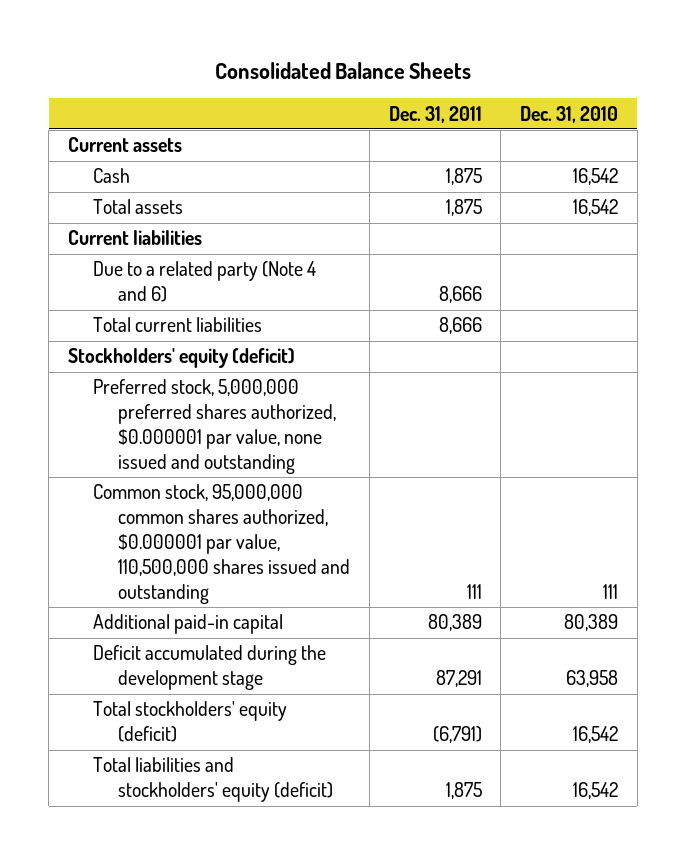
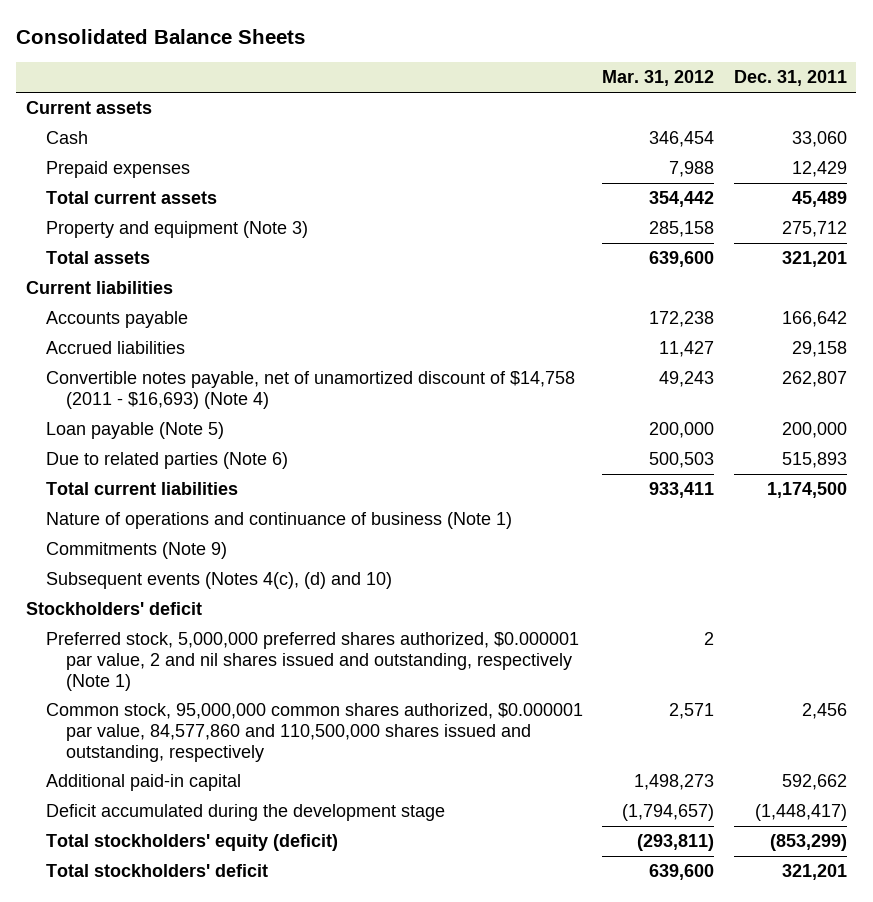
- | Dec. 31, 2011 | Dec. 31, 2010
+ | Mar. 31, 2012 | Dec. 31, 2011
- Cash | 1,875 | 16,542
- Total assets | 1,875 | 16,542
+ Cash | 346,454 | 33,060
+ Prepaid expenses | 7,988 | 12,429
+ Total current assets | 354,442 | 45,489
+ Property and equipment (Note 3) | 285,158 | 275,712
+ Total assets | 639,600 | 321,201
- Due to a related party (Note 4 and 6) | 8,666 |
- Total current liabilities | 8,666 |
- Stockholders' equity (deficit)
- Preferred stock, 5,000,000 preferred shares authorized, $0.000001 par value, none issued and outstanding
- Common stock, 95,000,000 common shares authorized, $0.000001 par value, 110,500,000 shares issued and outstanding | 111 | 111
- Additional paid-in capital | 80,389 | 80,389
- Deficit accumulated during the development stage | 87,291 | 63,958
- Total stockholders' equity (deficit) | (6,791) | 16,542
- Total liabilities and stockholders' equity (deficit) | 1,875 | 16,542
+ Accounts payable | 172,238 | 166,642
+ Accrued liabilities | 11,427 | 29,158
+ Convertible notes payable, net of unamortized discount of $14,758 (2011 - $16,693) (Note 4) | 49,243 | 262,807
+ Loan payable (Note 5) | 200,000 | 200,000
+ Due to related parties (Note 6) | 500,503 | 515,893
+ Total current liabilities | 933,411 | 1,174,500
+ Nature of operations and continuance of business (Note 1)
+ Commitments (Note 9)
+ Subsequent events (Notes 4(c), (d) and 10)
+ Stockholders' deficit
+ Preferred stock, 5,000,000 preferred shares authorized, $0.000001 par value, 2 and nil shares issued and outstanding, respectively (Note 1) | 2 |
+ Common stock, 95,000,000 common shares authorized, $0.000001 par value, 84,577,860 and 110,500,000 shares issued and outstanding, respectively | 2,571 | 2,456
+ Additional paid-in capital | 1,498,273 | 592,662
+ Deficit accumulated during the development stage | (1,794,657) | (1,448,417)
+ Total stockholders' equity (deficit) | (293,811) | (853,299)
+ Total stockholders' deficit | 639,600 | 321,201

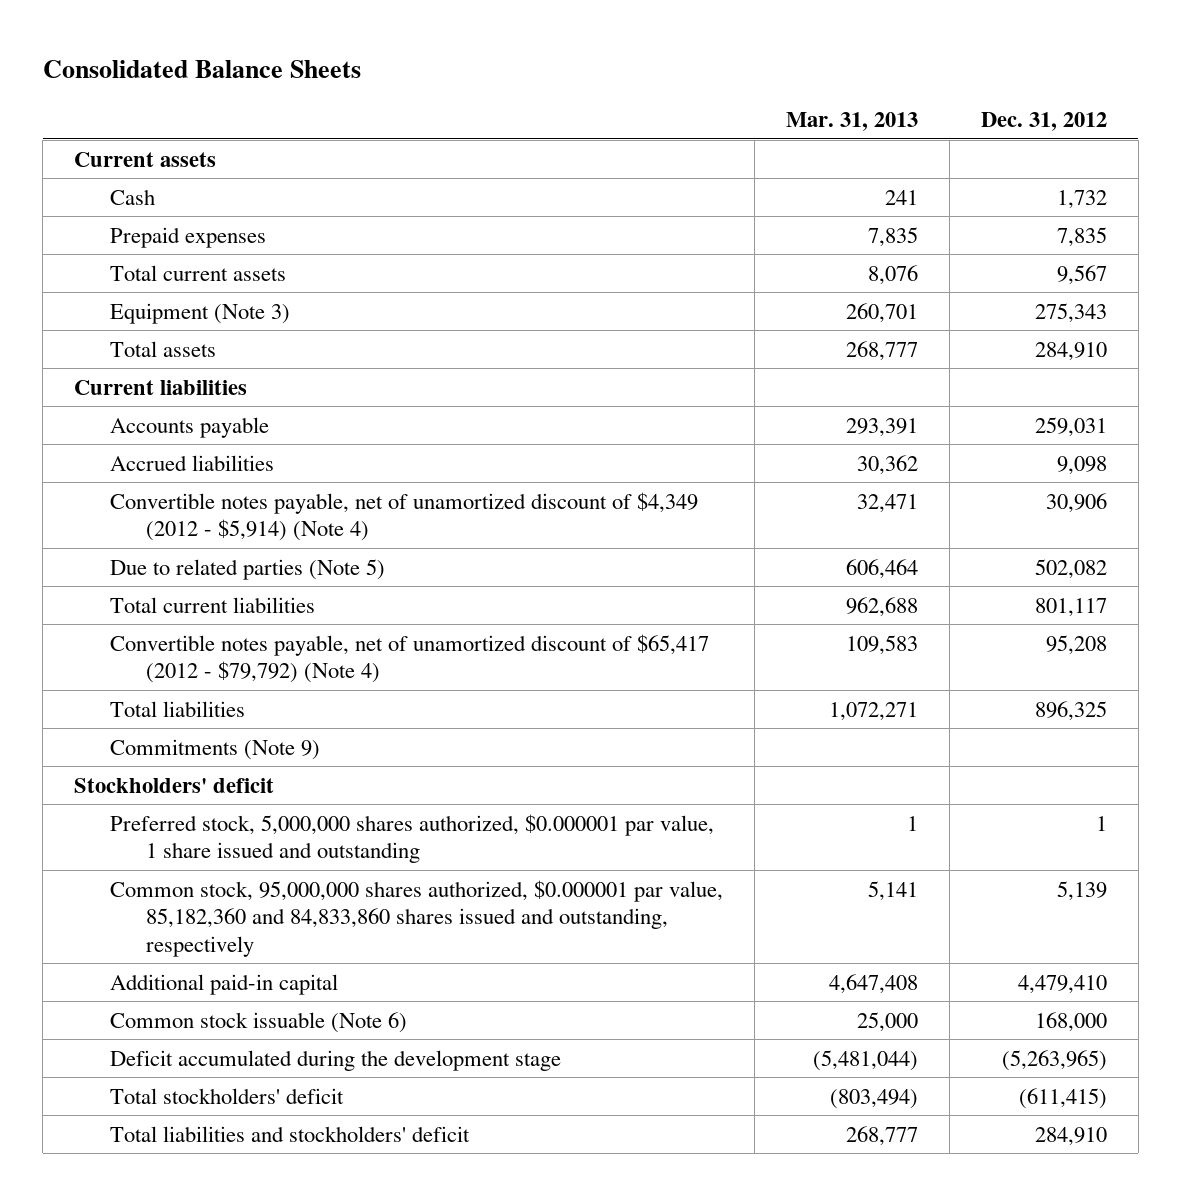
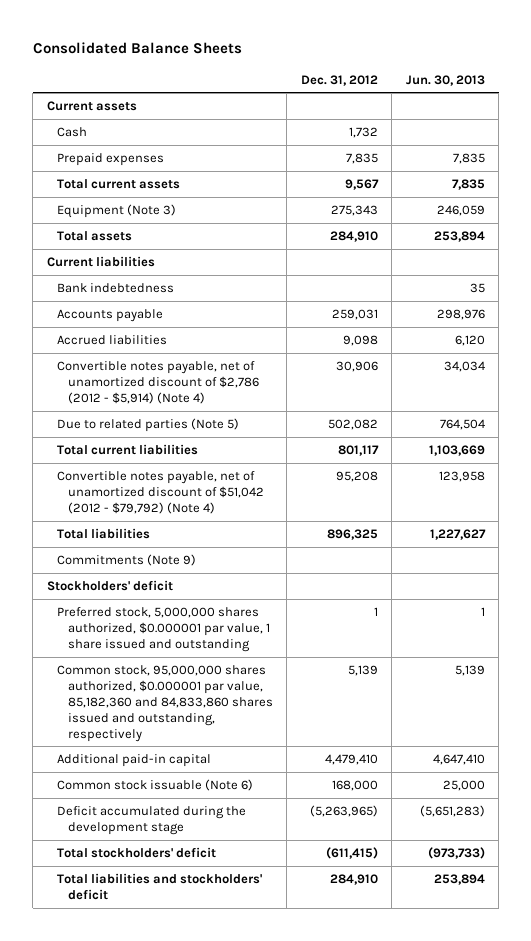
- | Mar. 31, 2013 | Dec. 31, 2012
+ | Dec. 31, 2012 | Jun. 30, 2013
+ Bank indebtedness | | 35
- Convertible notes payable, net of unamortized discount of $4,349 (2012 - $5,914) (Note 4) | 32,471 | 30,906
+ Convertible notes payable, net of unamortized discount of $2,786 (2012 - $5,914) (Note 4) | 30,906 | 34,034
- Convertible notes payable, net of unamortized discount of $65,417 (2012 - $79,792) (Note 4) | 109,583 | 95,208
+ Convertible notes payable, net of unamortized discount of $51,042 (2012 - $79,792) (Note 4) | 95,208 | 123,958

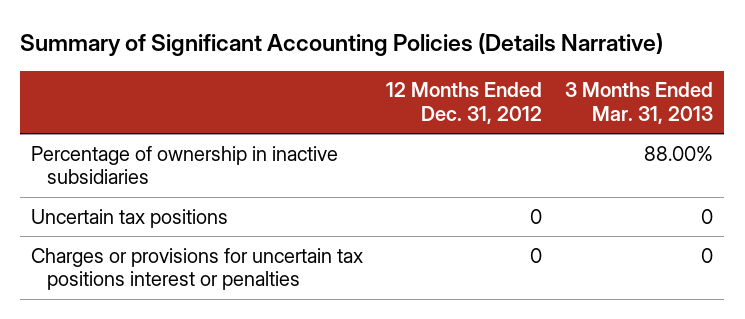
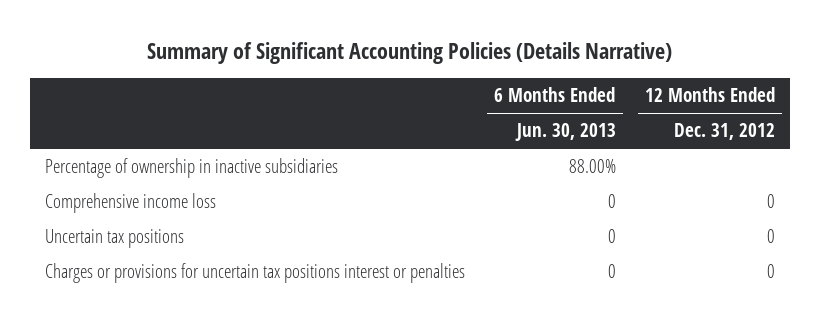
- | 12 Months Ended Dec. 31, 2012 | 3 Months Ended Mar. 31, 2013
+ | 6 Months Ended Jun. 30, 2013 | 12 Months Ended Dec. 31, 2012
+ Comprehensive income loss | 0 | 0

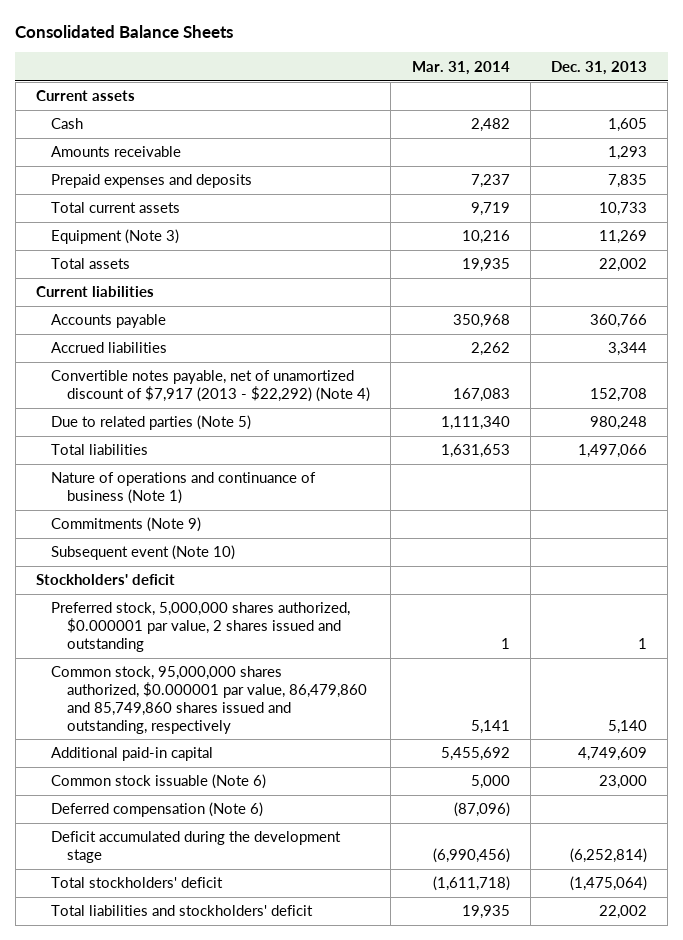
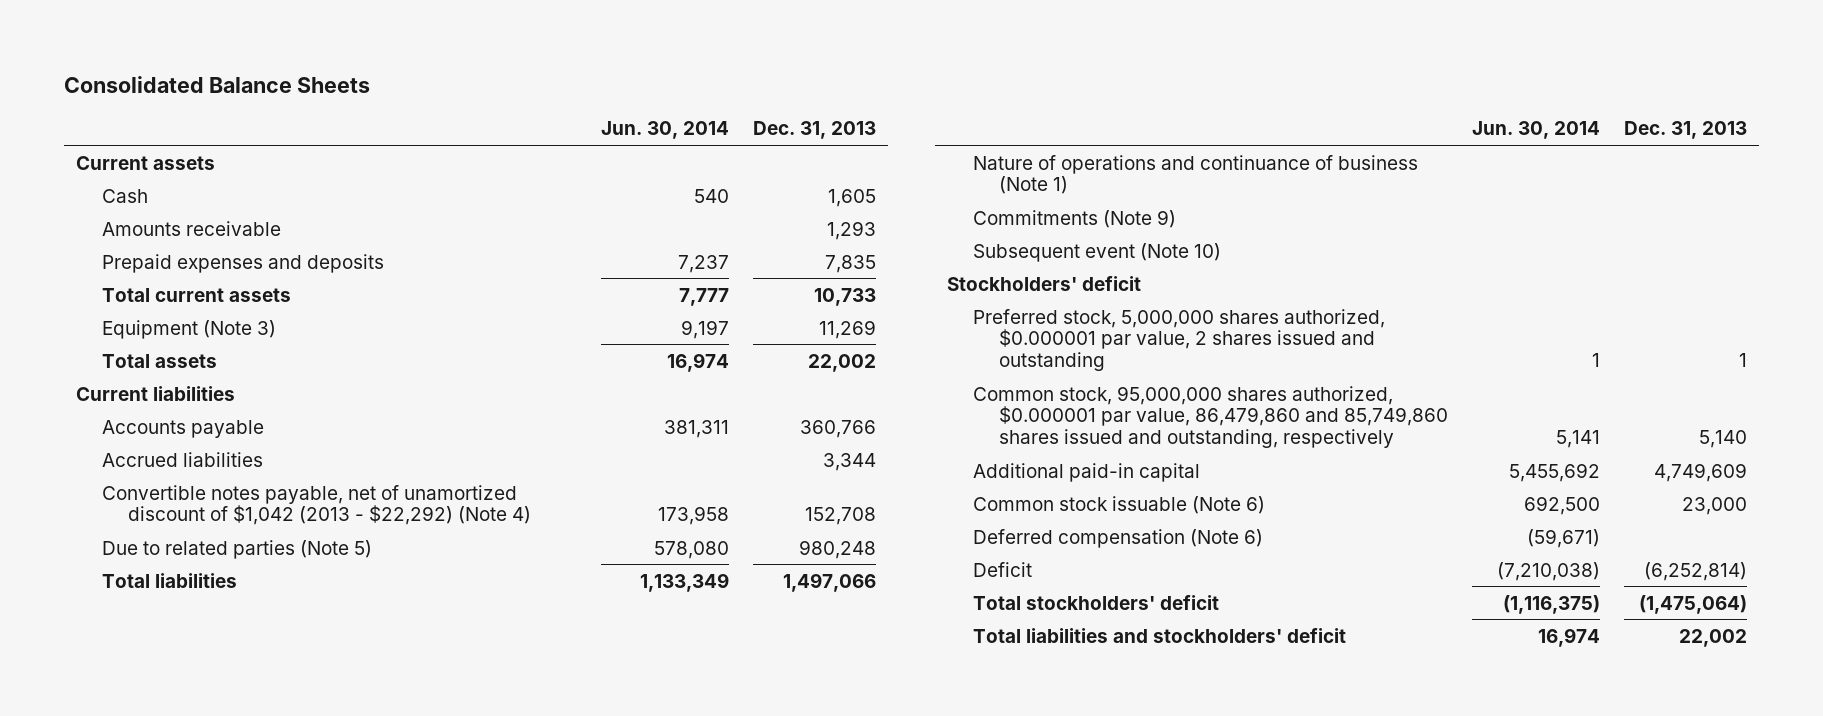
- | Mar. 31, 2014 | Dec. 31, 2013
+ | Jun. 30, 2014 | Dec. 31, 2013
- Convertible notes payable, net of unamortized discount of $7,917 (2013 - $22,292) (Note 4) | 167,083 | 152,708
+ Convertible notes payable, net of unamortized discount of $1,042 (2013 - $22,292) (Note 4) | 173,958 | 152,708
- Deficit accumulated during the development stage | (6,990,456) | (6,252,814)
+ Deficit | (7,210,038) | (6,252,814)

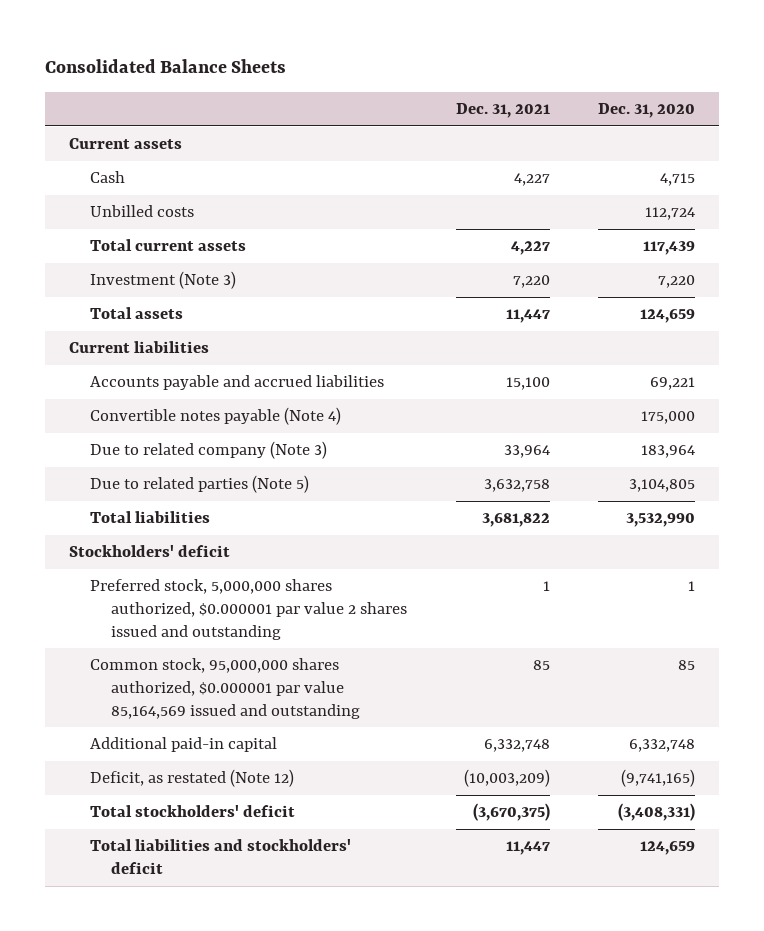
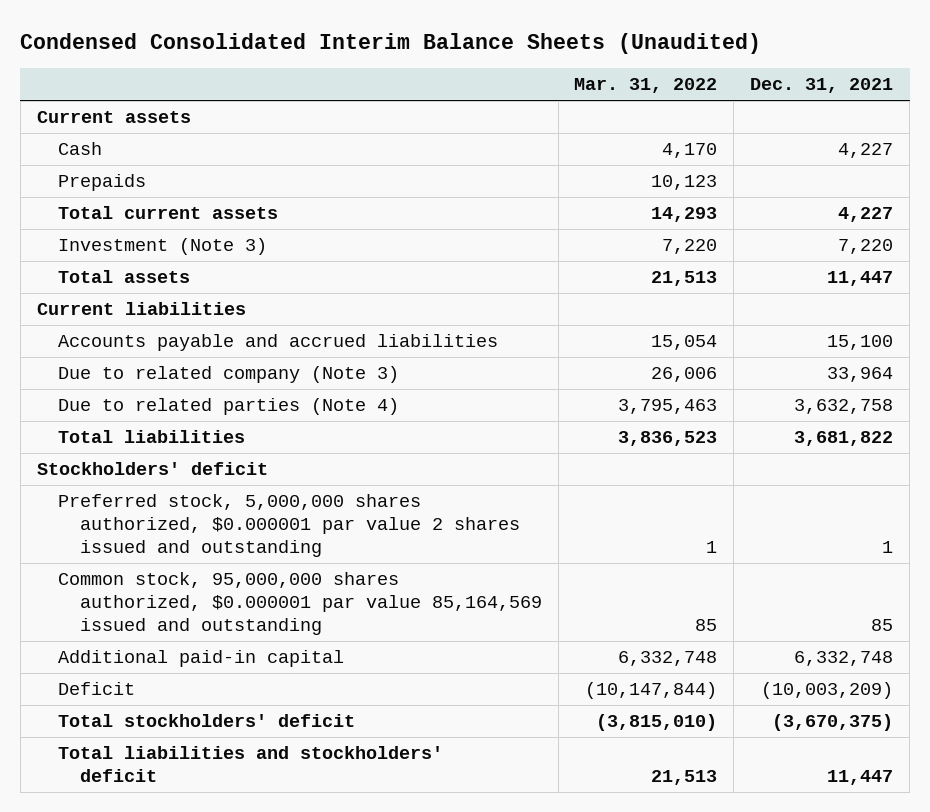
- Consolidated Balance Sheets
+ Condensed Consolidated Interim Balance Sheets (Unaudited)
- | Dec. 31, 2021 | Dec. 31, 2020
+ | Mar. 31, 2022 | Dec. 31, 2021
- Unbilled costs | | 112,724
+ Prepaids | 10,123 |
- Convertible notes payable (Note 4) | | 175,000
- Due to related parties (Note 5) | 3,632,758 | 3,104,805
+ Due to related parties (Note 4) | 3,795,463 | 3,632,758
- Deficit, as restated (Note 12) | (10,003,209) | (9,741,165)
+ Deficit | (10,147,844) | (10,003,209)

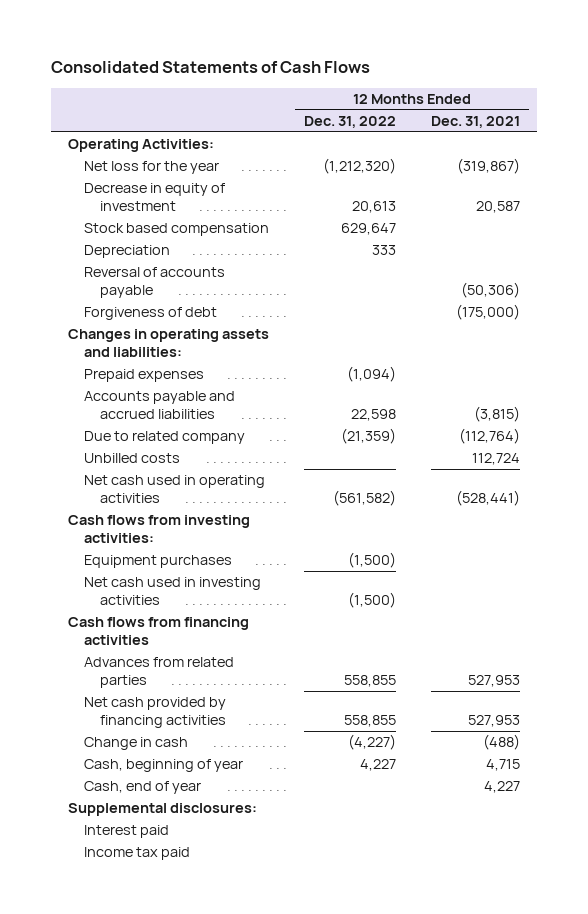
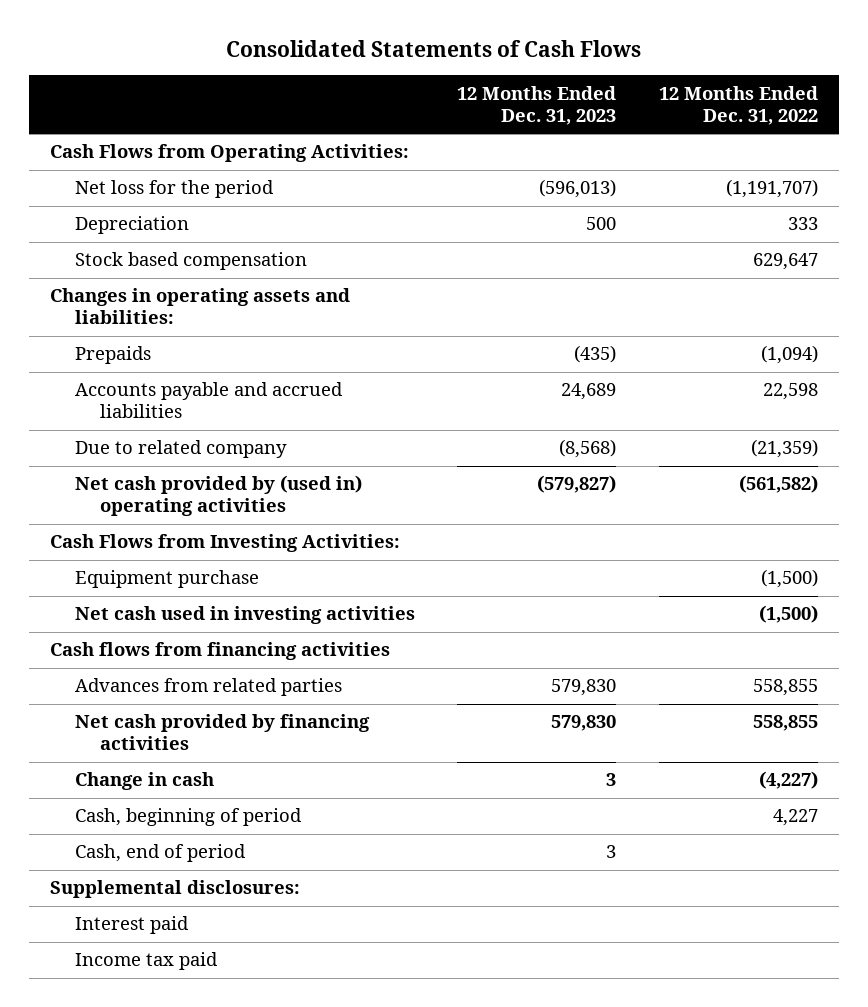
- | 12 Months Ended Dec. 31, 2022 | 12 Months Ended Dec. 31, 2021
+ | 12 Months Ended Dec. 31, 2023 | 12 Months Ended Dec. 31, 2022
- Operating Activities:
- Net loss for the year | (1,212,320) | (319,867)
- Decrease in equity of investment | 20,613 | 20,587
+ Cash Flows from Operating Activities:
+ Net loss for the period | (596,013) | (1,191,707)
- Reversal of accounts payable | | (50,306)
- Forgiveness of debt | | (175,000)
moved down: Stock based compensation | | 629,647
- Prepaid expenses | (1,094) |
+ Prepaids | (435) | (1,094)
- Unbilled costs | | 112,724
- Net cash used in operating activities | (561,582) | (528,441)
- Cash flows from investing activities:
- Equipment purchases | (1,500) |
+ Net cash provided by (used in) operating activities | (579,827) | (561,582)
+ Cash Flows from Investing Activities:
+ Equipment purchase | | (1,500)
- Cash, beginning of year | 4,227 | 4,715
- Cash, end of year | | 4,227
+ Cash, beginning of period | | 4,227
+ Cash, end of period | 3 |

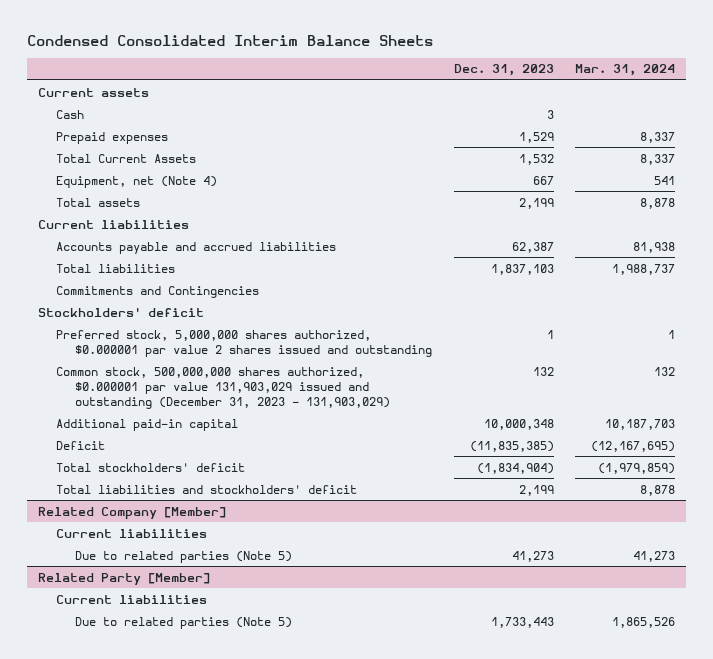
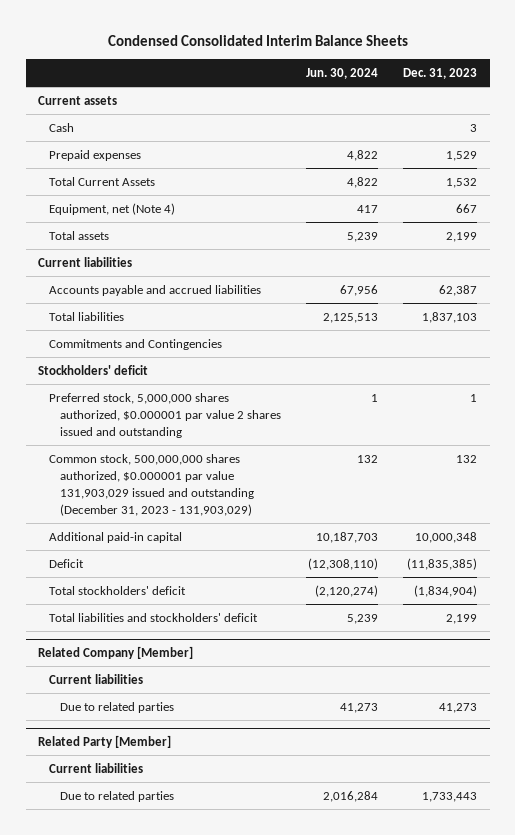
- | Dec. 31, 2023 | Mar. 31, 2024
+ | Jun. 30, 2024 | Dec. 31, 2023
@ Related Company [Member]
- Due to related parties (Note 5) | 41,273 | 41,273
+ Due to related parties | 41,273 | 41,273
@ Related Party [Member]
- Due to related parties (Note 5) | 1,733,443 | 1,865,526
+ Due to related parties | 2,016,284 | 1,733,443

